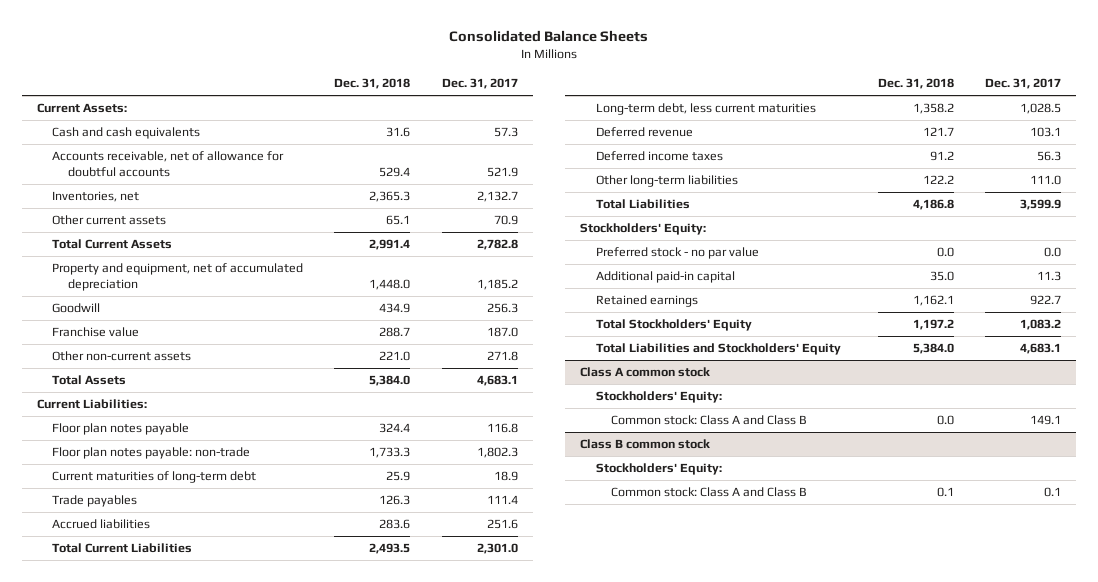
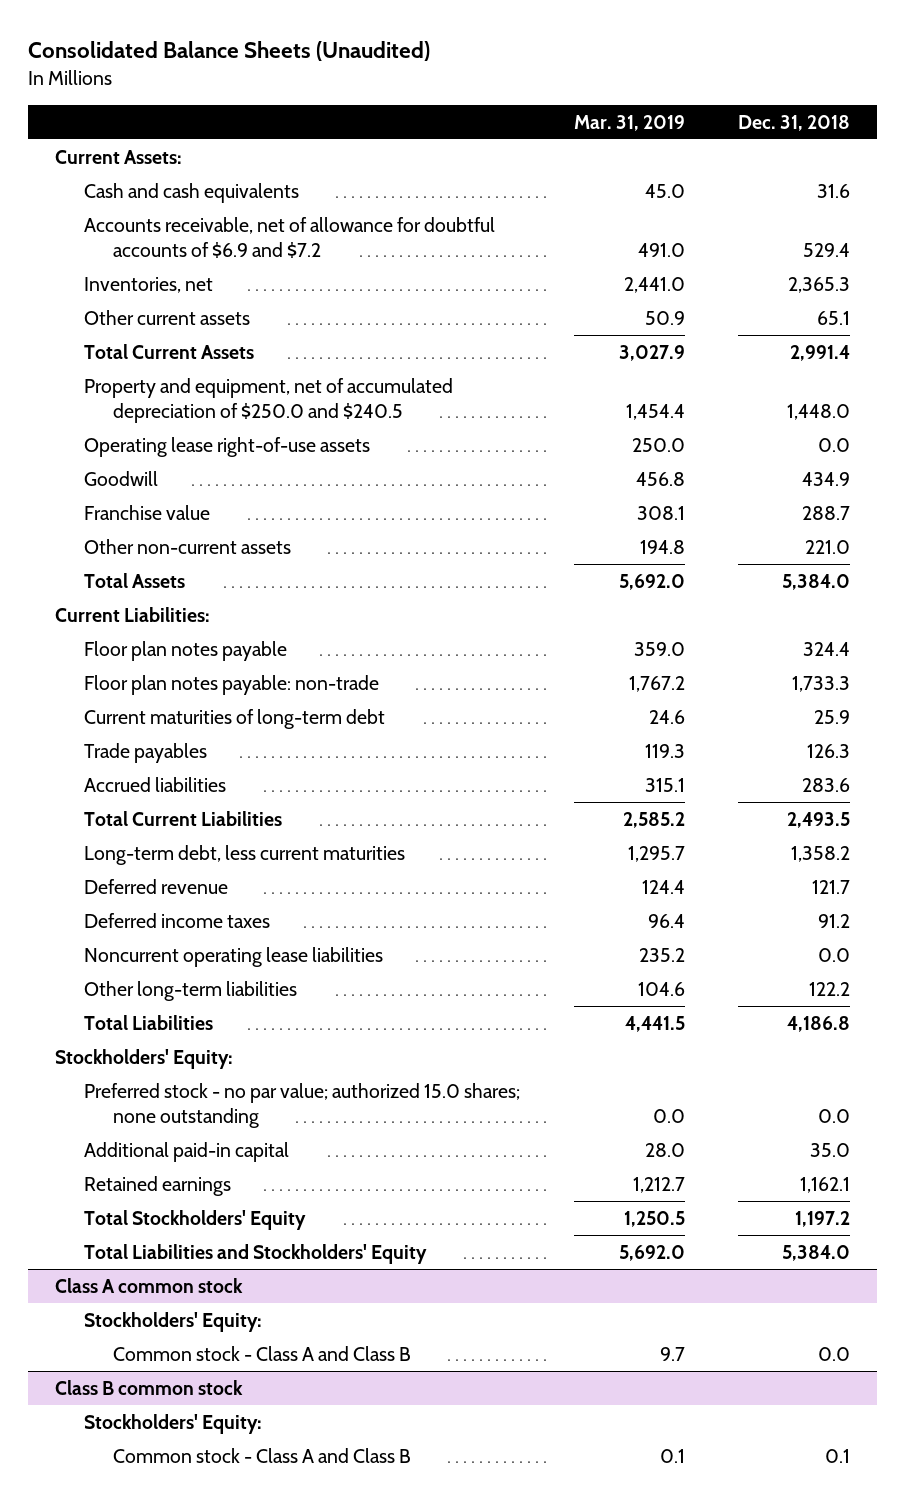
- Consolidated Balance Sheets
+ Consolidated Balance Sheets (Unaudited)
- | Dec. 31, 2018 | Dec. 31, 2017
+ | Mar. 31, 2019 | Dec. 31, 2018
- Accounts receivable, net of allowance for doubtful accounts | 529.4 | 521.9
+ Accounts receivable, net of allowance for doubtful accounts of $6.9 and $7.2 | 491.0 | 529.4
- Property and equipment, net of accumulated depreciation | 1,448.0 | 1,185.2
+ Property and equipment, net of accumulated depreciation of $250.0 and $240.5 | 1,454.4 | 1,448.0
+ Operating lease right-of-use assets | 250.0 | 0.0
+ Noncurrent operating lease liabilities | 235.2 | 0.0
- Preferred stock - no par value | 0.0 | 0.0
+ Preferred stock - no par value; authorized 15.0 shares; none outstanding | 0.0 | 0.0
@ Class A common stock
- Common stock: Class A and Class B | 0.0 | 149.1
+ Common stock - Class A and Class B | 9.7 | 0.0
@ Class B common stock
- Common stock: Class A and Class B | 0.1 | 0.1
+ Common stock - Class A and Class B | 0.1 | 0.1

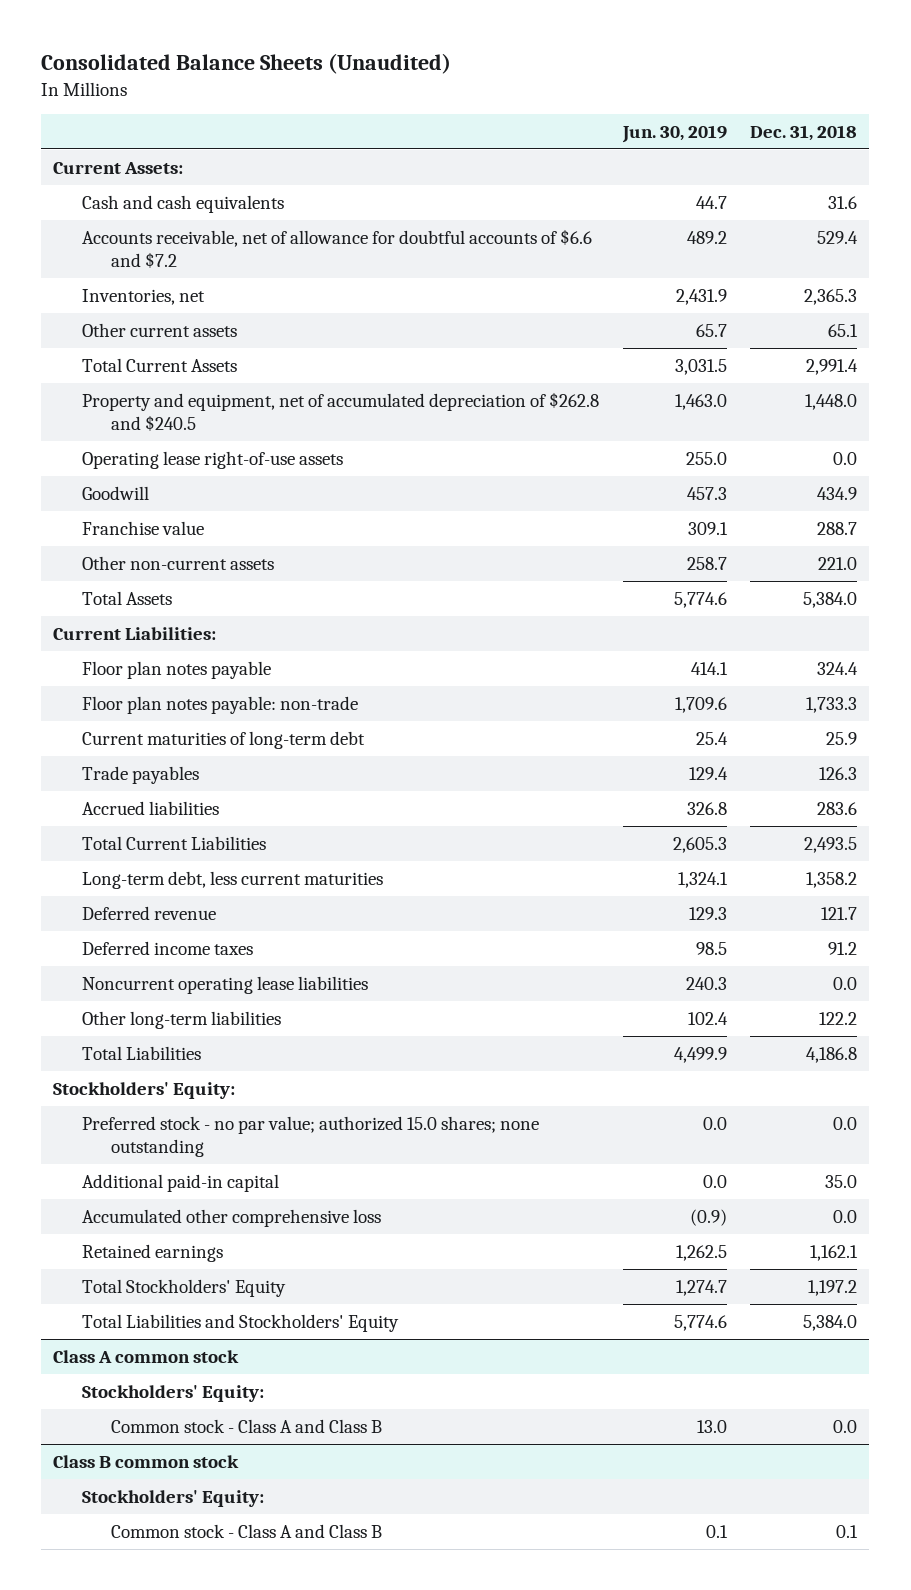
- | Mar. 31, 2019 | Dec. 31, 2018
+ | Jun. 30, 2019 | Dec. 31, 2018
- Accounts receivable, net of allowance for doubtful accounts of $6.9 and $7.2 | 491.0 | 529.4
+ Accounts receivable, net of allowance for doubtful accounts of $6.6 and $7.2 | 489.2 | 529.4
- Property and equipment, net of accumulated depreciation of $250.0 and $240.5 | 1,454.4 | 1,448.0
+ Property and equipment, net of accumulated depreciation of $262.8 and $240.5 | 1,463.0 | 1,448.0
+ Accumulated other comprehensive loss | (0.9) | 0.0

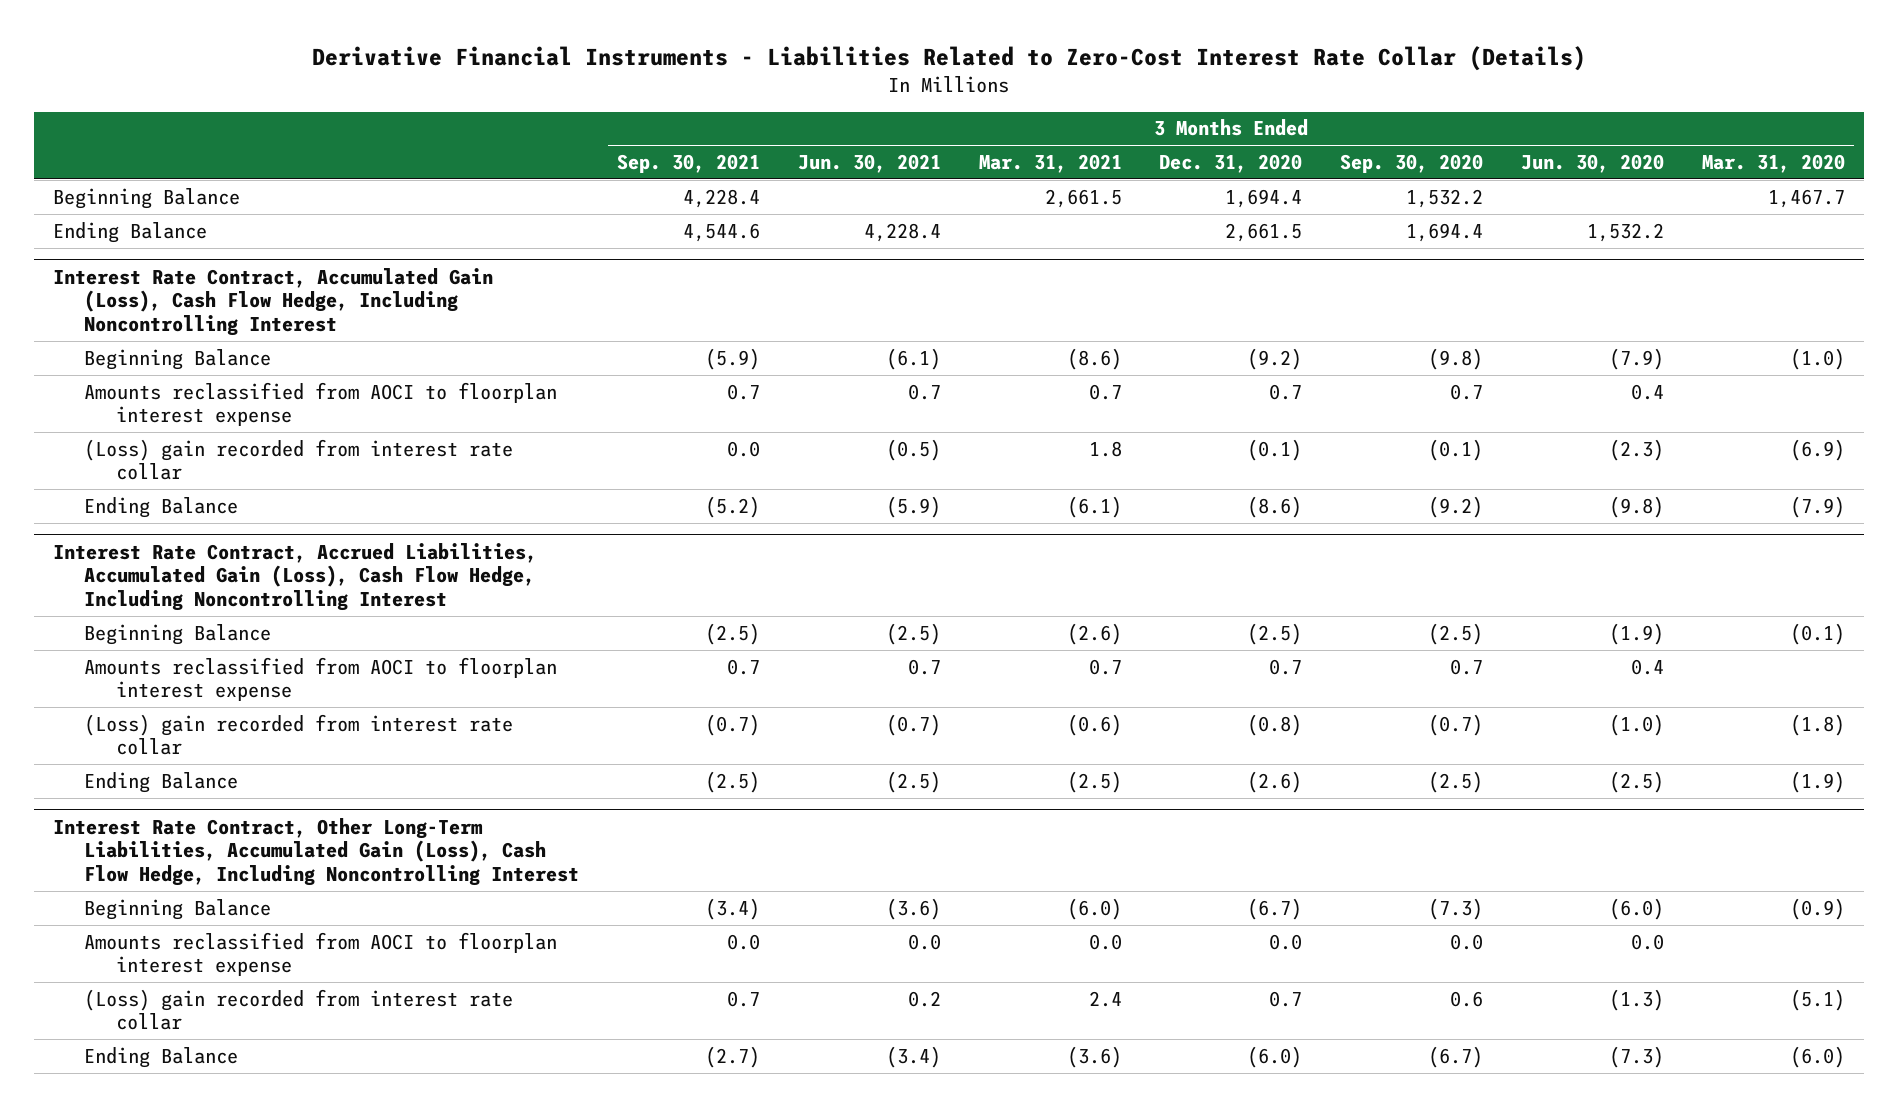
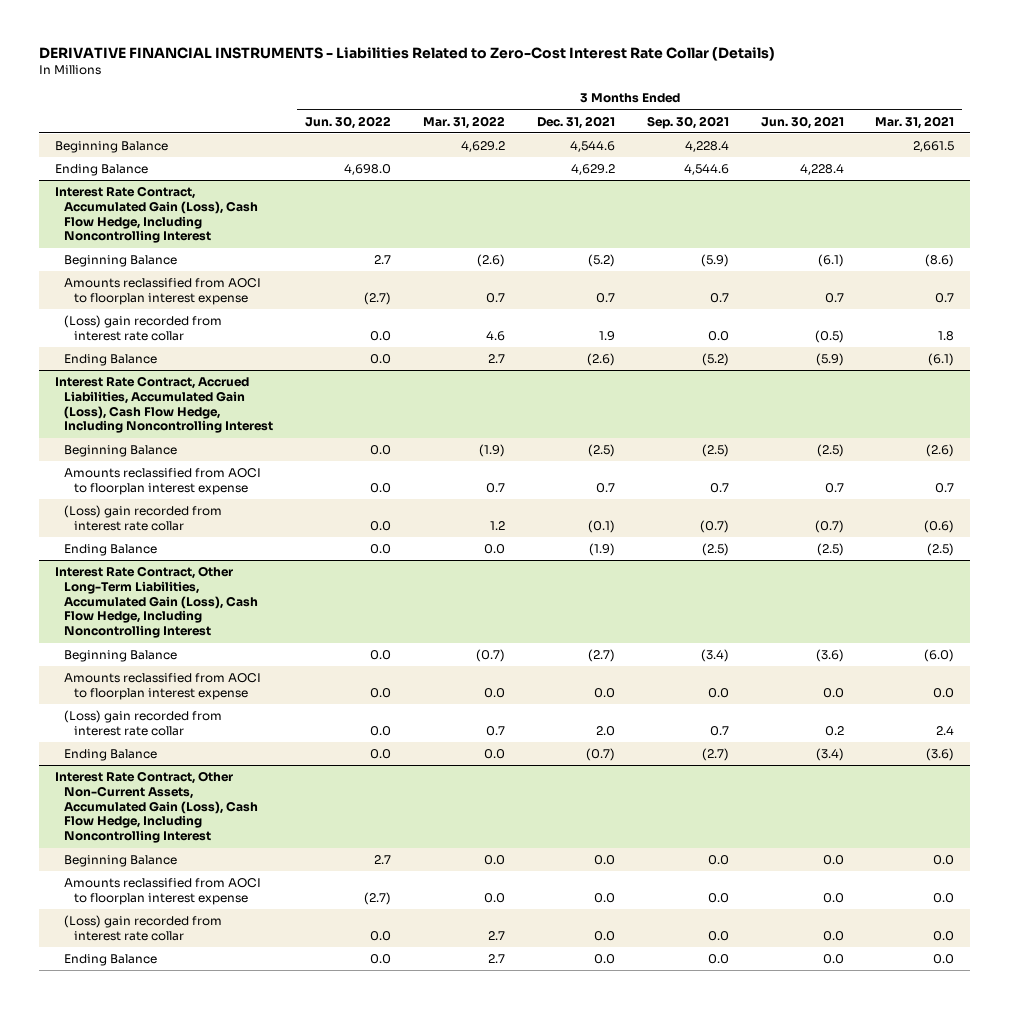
- Derivative Financial Instruments - Liabilities Related to Zero-Cost Interest Rate Collar (Details)
+ DERIVATIVE FINANCIAL INSTRUMENTS - Liabilities Related to Zero-Cost Interest Rate Collar (Details)
- | 3 Months Ended Sep. 30, 2021 | 3 Months Ended Jun. 30, 2021 | 3 Months Ended Mar. 31, 2021 | 3 Months Ended Dec. 31, 2020 | 3 Months Ended Sep. 30, 2020 | 3 Months Ended Jun. 30, 2020 | 3 Months Ended Mar. 31, 2020
+ | 3 Months Ended Jun. 30, 2022 | 3 Months Ended Mar. 31, 2022 | 3 Months Ended Dec. 31, 2021 | 3 Months Ended Sep. 30, 2021 | 3 Months Ended Jun. 30, 2021 | 3 Months Ended Mar. 31, 2021
+ Interest Rate Contract, Other Non-Current Assets, Accumulated Gain (Loss), Cash Flow Hedge, Including Noncontrolling Interest
+ Beginning Balance | 2.7 | 0.0 | 0.0 | 0.0 | 0.0 | 0.0
+ Amounts reclassified from AOCI to floorplan interest expense | (2.7) | 0.0 | 0.0 | 0.0 | 0.0 | 0.0
+ (Loss) gain recorded from interest rate collar | 0.0 | 2.7 | 0.0 | 0.0 | 0.0 | 0.0
+ Ending Balance | 0.0 | 2.7 | 0.0 | 0.0 | 0.0 | 0.0

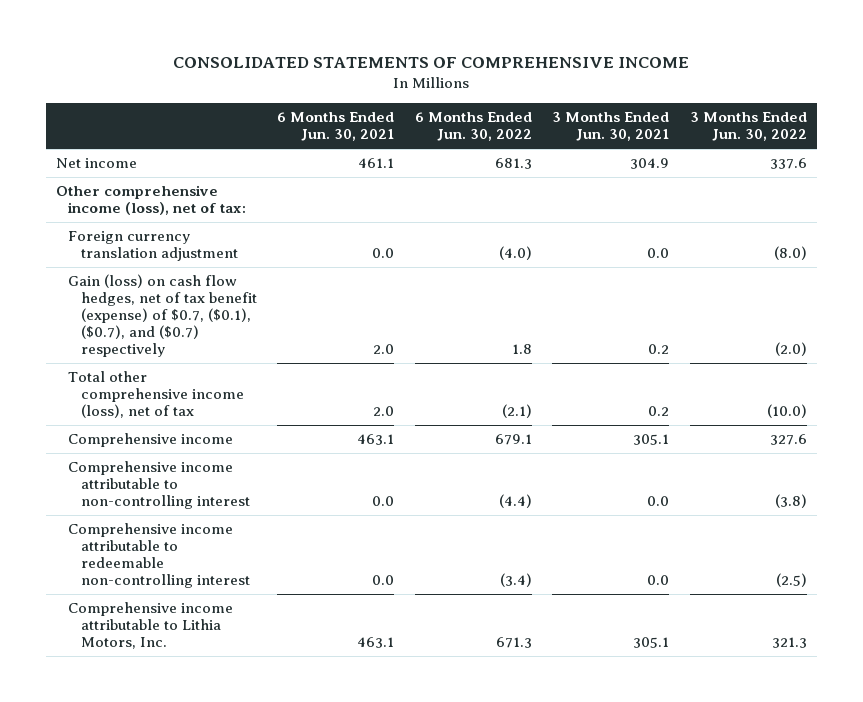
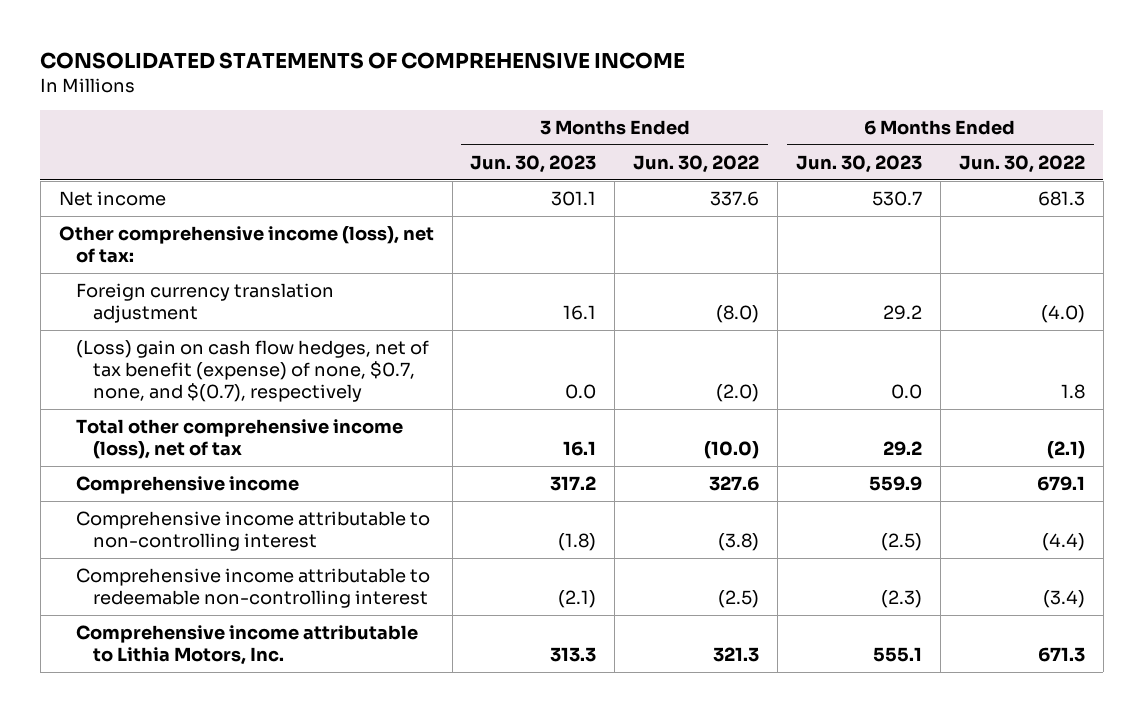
- | 6 Months Ended Jun. 30, 2021 | 6 Months Ended Jun. 30, 2022 | 3 Months Ended Jun. 30, 2021 | 3 Months Ended Jun. 30, 2022
+ | 3 Months Ended Jun. 30, 2023 | 3 Months Ended Jun. 30, 2022 | 6 Months Ended Jun. 30, 2023 | 6 Months Ended Jun. 30, 2022
- Gain (loss) on cash flow hedges, net of tax benefit (expense) of $0.7, ($0.1), ($0.7), and ($0.7) respectively | 2.0 | 1.8 | 0.2 | (2.0)
+ (Loss) gain on cash flow hedges, net of tax benefit (expense) of none, $0.7, none, and $(0.7), respectively | 0.0 | (2.0) | 0.0 | 1.8

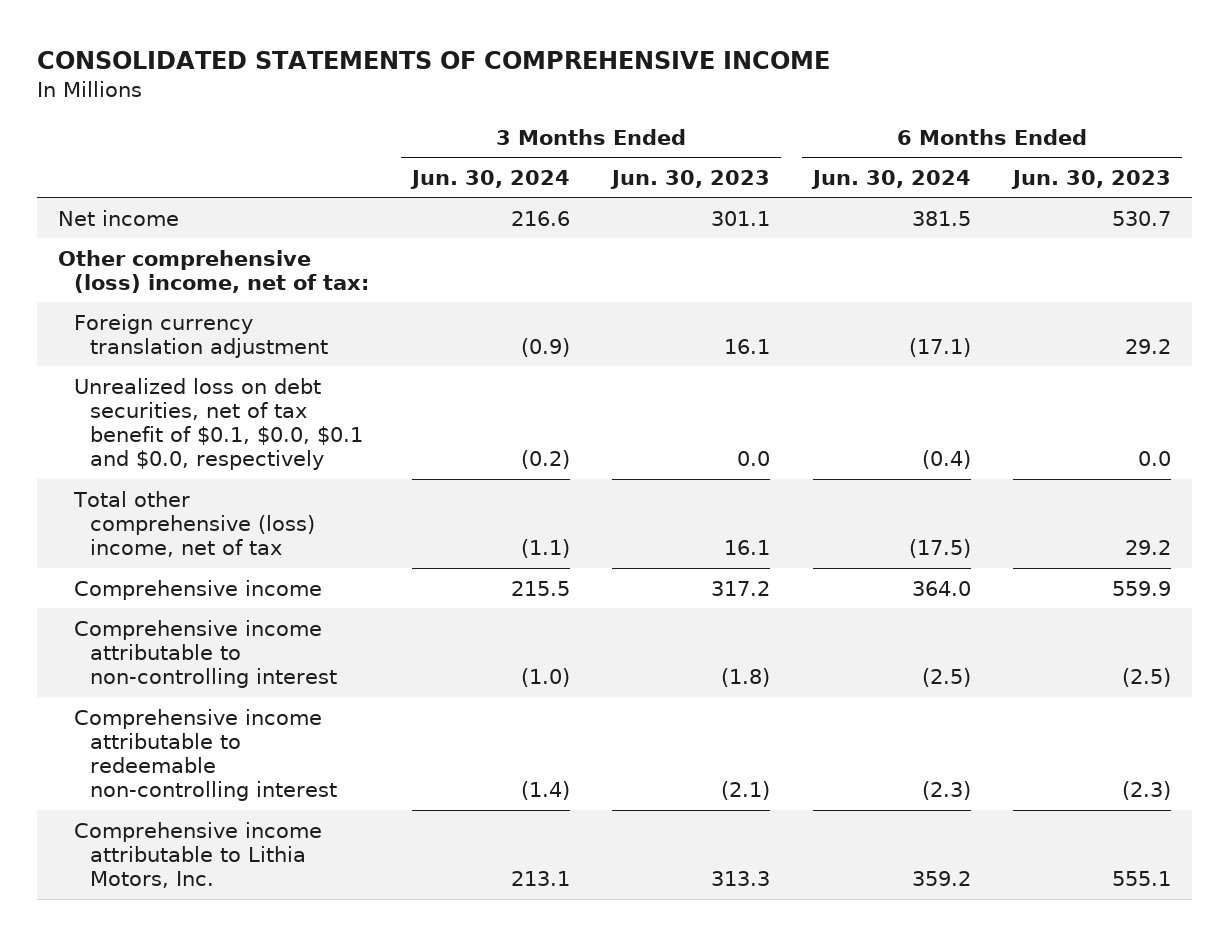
- | 3 Months Ended Jun. 30, 2023 | 3 Months Ended Jun. 30, 2022 | 6 Months Ended Jun. 30, 2023 | 6 Months Ended Jun. 30, 2022
+ | 3 Months Ended Jun. 30, 2024 | 3 Months Ended Jun. 30, 2023 | 6 Months Ended Jun. 30, 2024 | 6 Months Ended Jun. 30, 2023
- Other comprehensive income (loss), net of tax:
+ Other comprehensive (loss) income, net of tax:
- (Loss) gain on cash flow hedges, net of tax benefit (expense) of none, $0.7, none, and $(0.7), respectively | 0.0 | (2.0) | 0.0 | 1.8
- Total other comprehensive income (loss), net of tax | 16.1 | (10.0) | 29.2 | (2.1)
+ Unrealized loss on debt securities, net of tax benefit of $0.1, $0.0, $0.1 and $0.0, respectively | (0.2) | 0.0 | (0.4) | 0.0
+ Total other comprehensive (loss) income, net of tax | (1.1) | 16.1 | (17.5) | 29.2

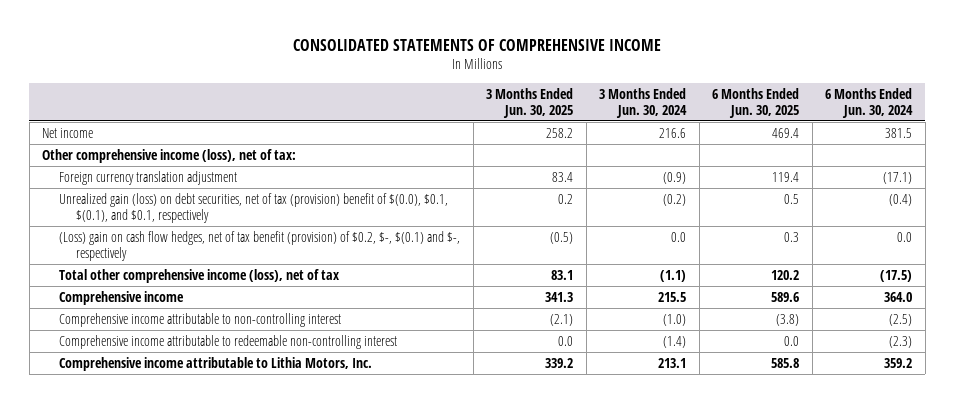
- | 3 Months Ended Jun. 30, 2024 | 3 Months Ended Jun. 30, 2023 | 6 Months Ended Jun. 30, 2024 | 6 Months Ended Jun. 30, 2023
+ | 3 Months Ended Jun. 30, 2025 | 3 Months Ended Jun. 30, 2024 | 6 Months Ended Jun. 30, 2025 | 6 Months Ended Jun. 30, 2024
- Other comprehensive (loss) income, net of tax:
+ Other comprehensive income (loss), net of tax:
- Unrealized loss on debt securities, net of tax benefit of $0.1, $0.0, $0.1 and $0.0, respectively | (0.2) | 0.0 | (0.4) | 0.0
- Total other comprehensive (loss) income, net of tax | (1.1) | 16.1 | (17.5) | 29.2
+ Unrealized gain (loss) on debt securities, net of tax (provision) benefit of $(0.0), $0.1, $(0.1), and $0.1, respectively | 0.2 | (0.2) | 0.5 | (0.4)
+ (Loss) gain on cash flow hedges, net of tax benefit (provision) of $0.2, $-, $(0.1) and $-, respectively | (0.5) | 0.0 | 0.3 | 0.0
+ Total other comprehensive income (loss), net of tax | 83.1 | (1.1) | 120.2 | (17.5)

